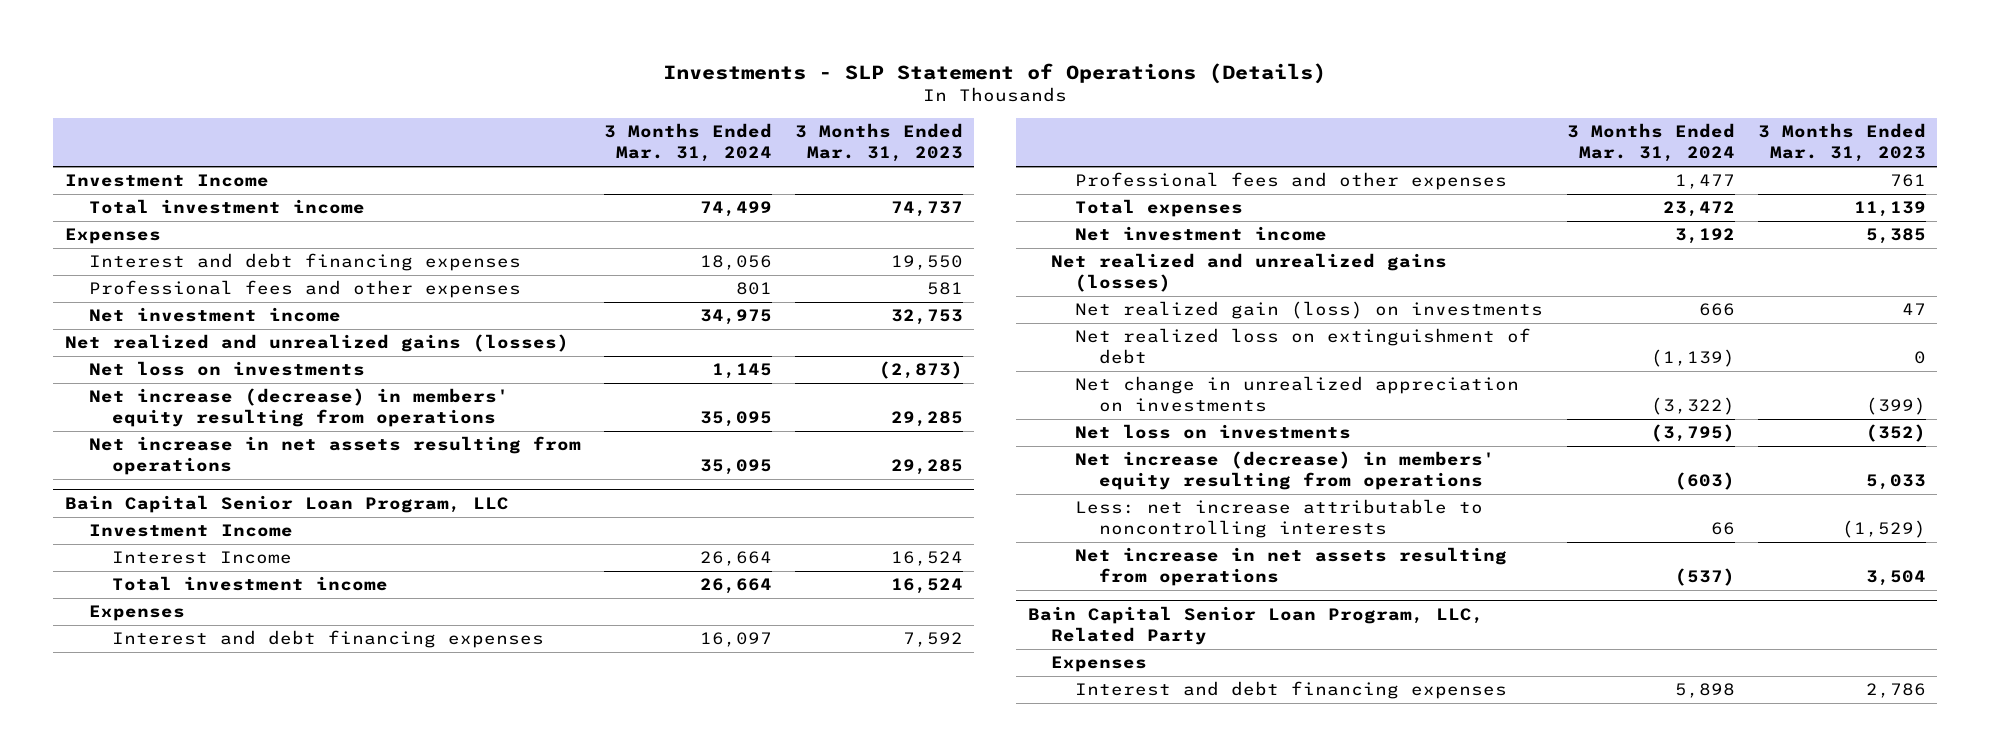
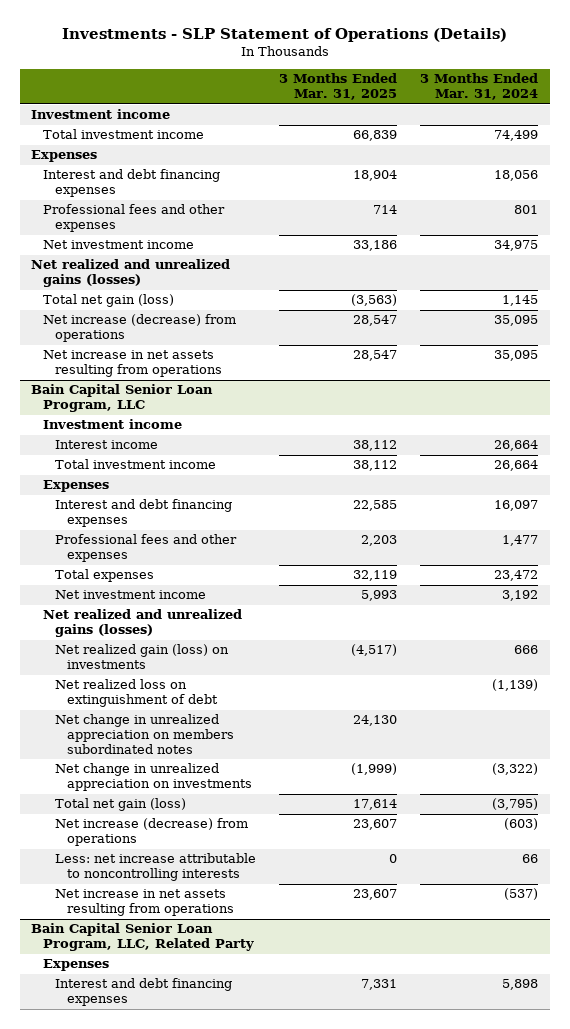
- | 3 Months Ended Mar. 31, 2024 | 3 Months Ended Mar. 31, 2023
+ | 3 Months Ended Mar. 31, 2025 | 3 Months Ended Mar. 31, 2024
- Investment Income
+ Investment income
- Net loss on investments | 1,145 | (2,873)
- Net increase (decrease) in members' equity resulting from operations | 35,095 | 29,285
+ Total net gain (loss) | (3,563) | 1,145
+ Net increase (decrease) from operations | 28,547 | 35,095
@ Bain Capital Senior Loan Program, LLC
- Investment Income
- Interest Income | 26,664 | 16,524
+ Investment income
+ Interest income | 38,112 | 26,664
+ Net change in unrealized appreciation on members subordinated notes | 24,130 |
- Net loss on investments | (3,795) | (352)
- Net increase (decrease) in members' equity resulting from operations | (603) | 5,033
+ Total net gain (loss) | 17,614 | (3,795)
+ Net increase (decrease) from operations | 23,607 | (603)

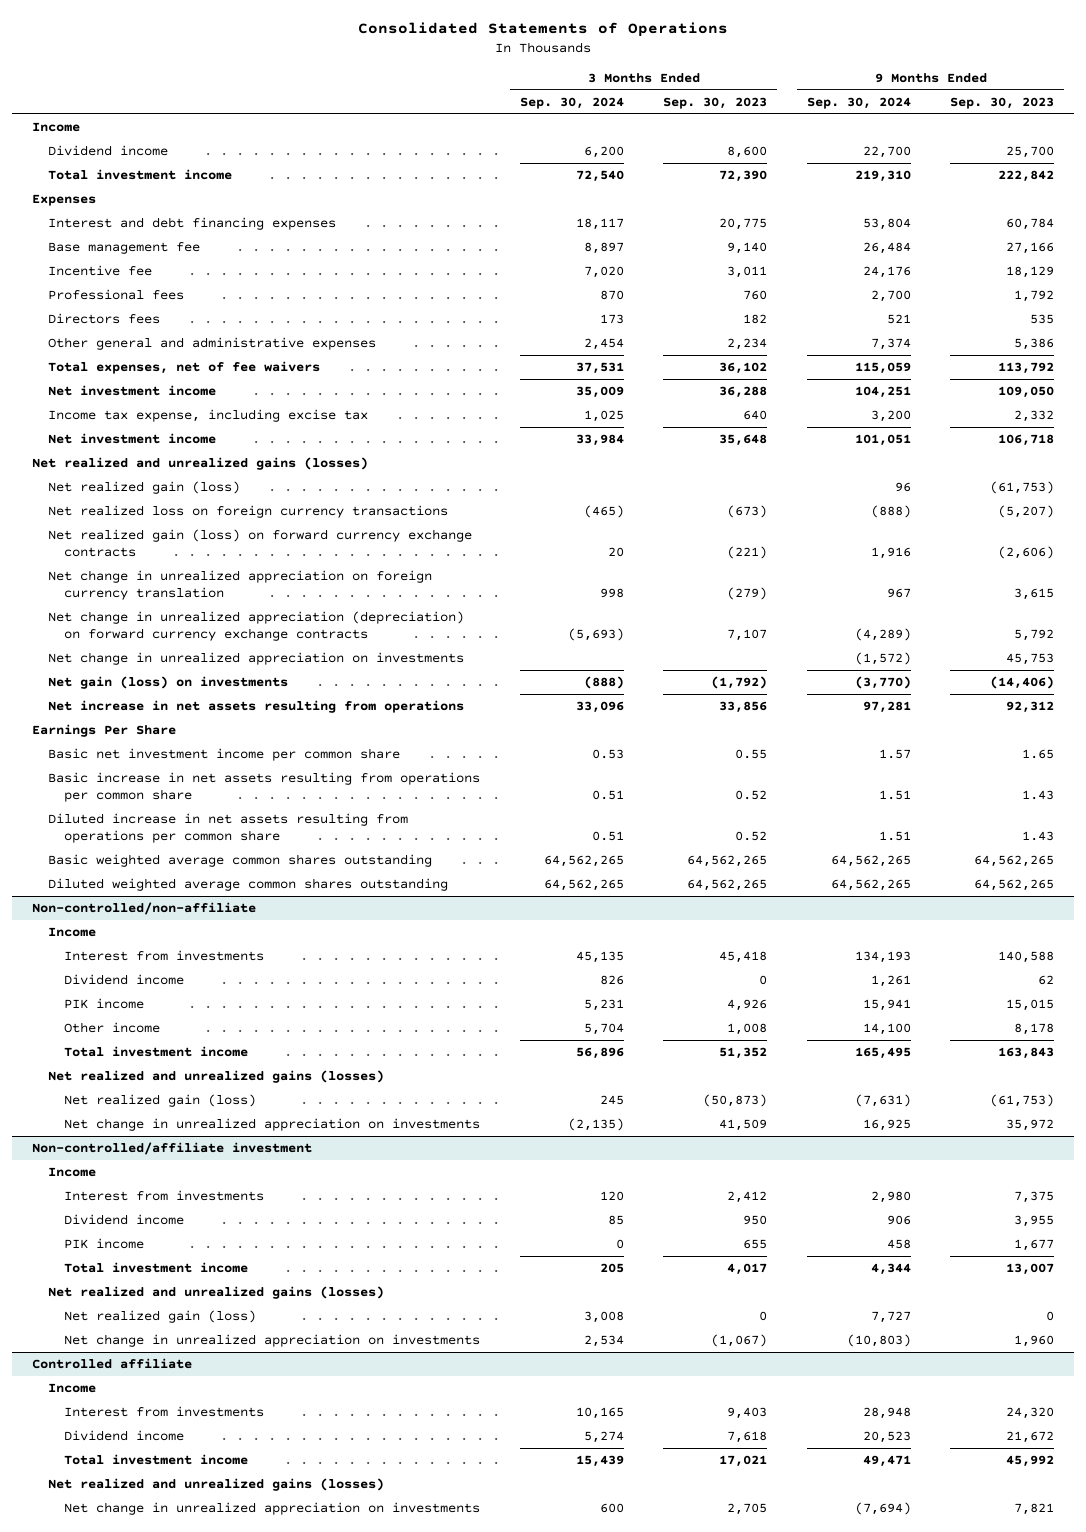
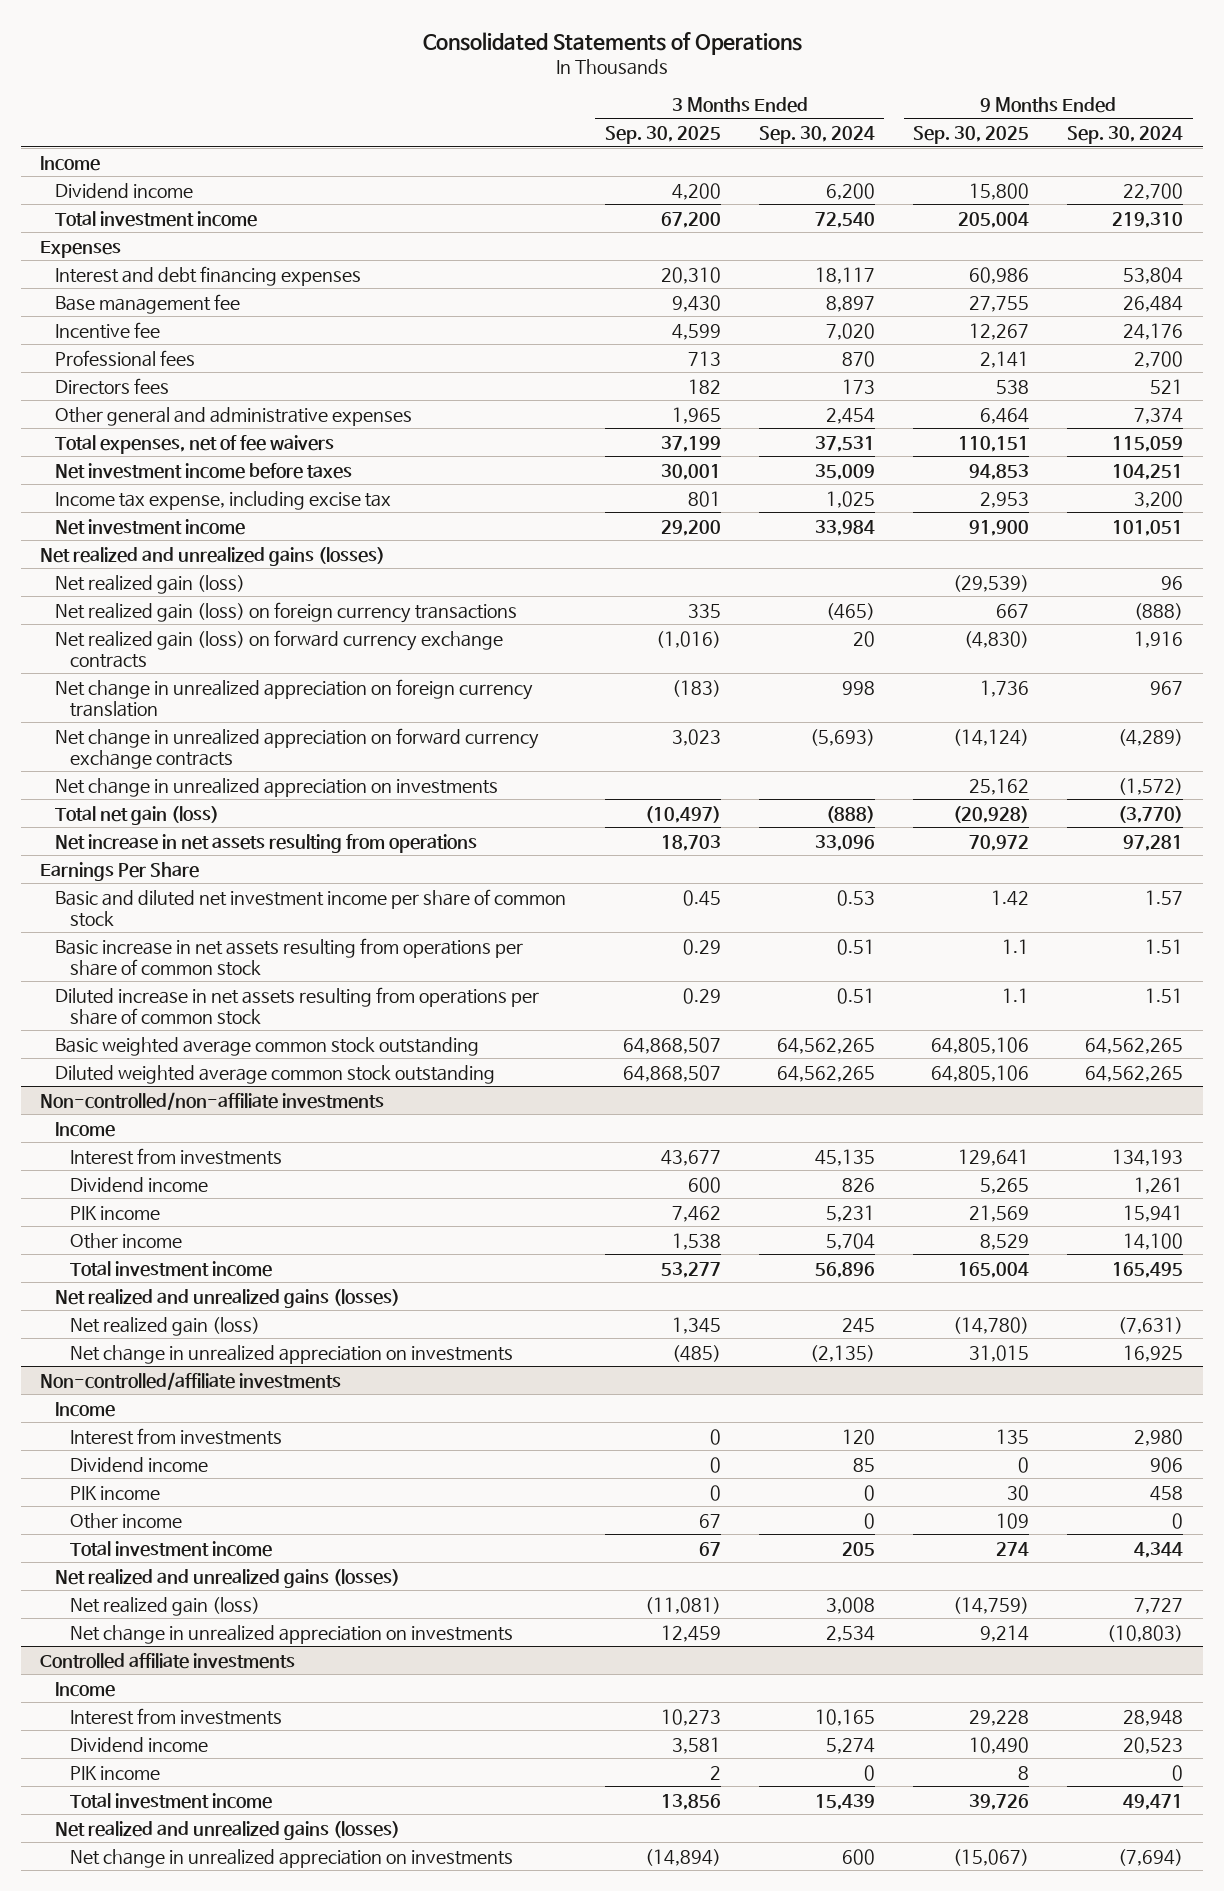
- | 3 Months Ended Sep. 30, 2024 | 3 Months Ended Sep. 30, 2023 | 9 Months Ended Sep. 30, 2024 | 9 Months Ended Sep. 30, 2023
+ | 3 Months Ended Sep. 30, 2025 | 3 Months Ended Sep. 30, 2024 | 9 Months Ended Sep. 30, 2025 | 9 Months Ended Sep. 30, 2024
- Net investment income | 35,009 | 36,288 | 104,251 | 109,050
+ Net investment income before taxes | 30,001 | 35,009 | 94,853 | 104,251
- Net realized loss on foreign currency transactions | (465) | (673) | (888) | (5,207)
+ Net realized gain (loss) on foreign currency transactions | 335 | (465) | 667 | (888)
- Net change in unrealized appreciation (depreciation) on forward currency exchange contracts | (5,693) | 7,107 | (4,289) | 5,792
+ Net change in unrealized appreciation on forward currency exchange contracts | 3,023 | (5,693) | (14,124) | (4,289)
- Net gain (loss) on investments | (888) | (1,792) | (3,770) | (14,406)
+ Total net gain (loss) | (10,497) | (888) | (20,928) | (3,770)
- Basic net investment income per common share | 0.53 | 0.55 | 1.57 | 1.65
- Basic increase in net assets resulting from operations per common share | 0.51 | 0.52 | 1.51 | 1.43
- Diluted increase in net assets resulting from operations per common share | 0.51 | 0.52 | 1.51 | 1.43
- Basic weighted average common shares outstanding | 64,562,265 | 64,562,265 | 64,562,265 | 64,562,265
- Diluted weighted average common shares outstanding | 64,562,265 | 64,562,265 | 64,562,265 | 64,562,265
- Non-controlled/non-affiliate
+ Basic and diluted net investment income per share of common stock | 0.45 | 0.53 | 1.42 | 1.57
+ Basic increase in net assets resulting from operations per share of common stock | 0.29 | 0.51 | 1.1 | 1.51
+ Diluted increase in net assets resulting from operations per share of common stock | 0.29 | 0.51 | 1.1 | 1.51
+ Basic weighted average common stock outstanding | 64,868,507 | 64,562,265 | 64,805,106 | 64,562,265
+ Diluted weighted average common stock outstanding | 64,868,507 | 64,562,265 | 64,805,106 | 64,562,265
+ Non-controlled/non-affiliate investments
- Non-controlled/affiliate investment
+ Non-controlled/affiliate investments
+ Other income | 67 | 0 | 109 | 0
- Controlled affiliate
+ Controlled affiliate investments
+ PIK income | 2 | 0 | 8 | 0

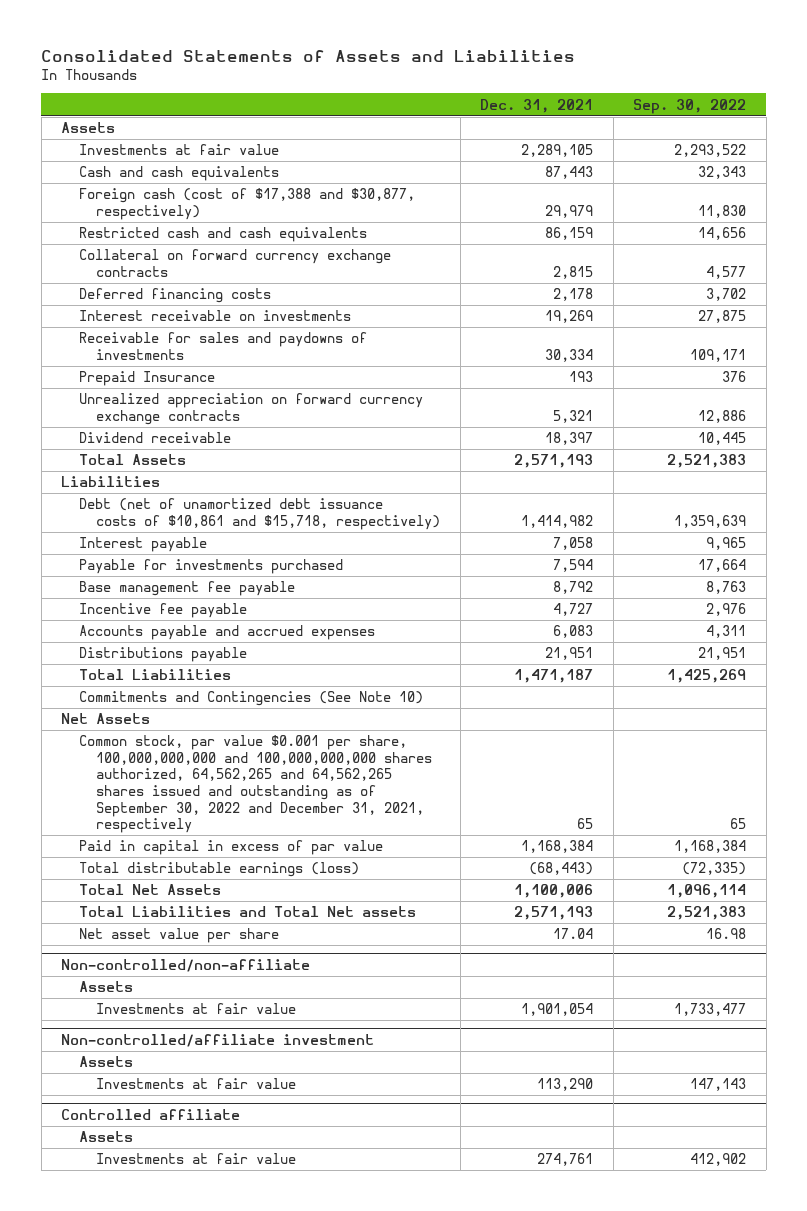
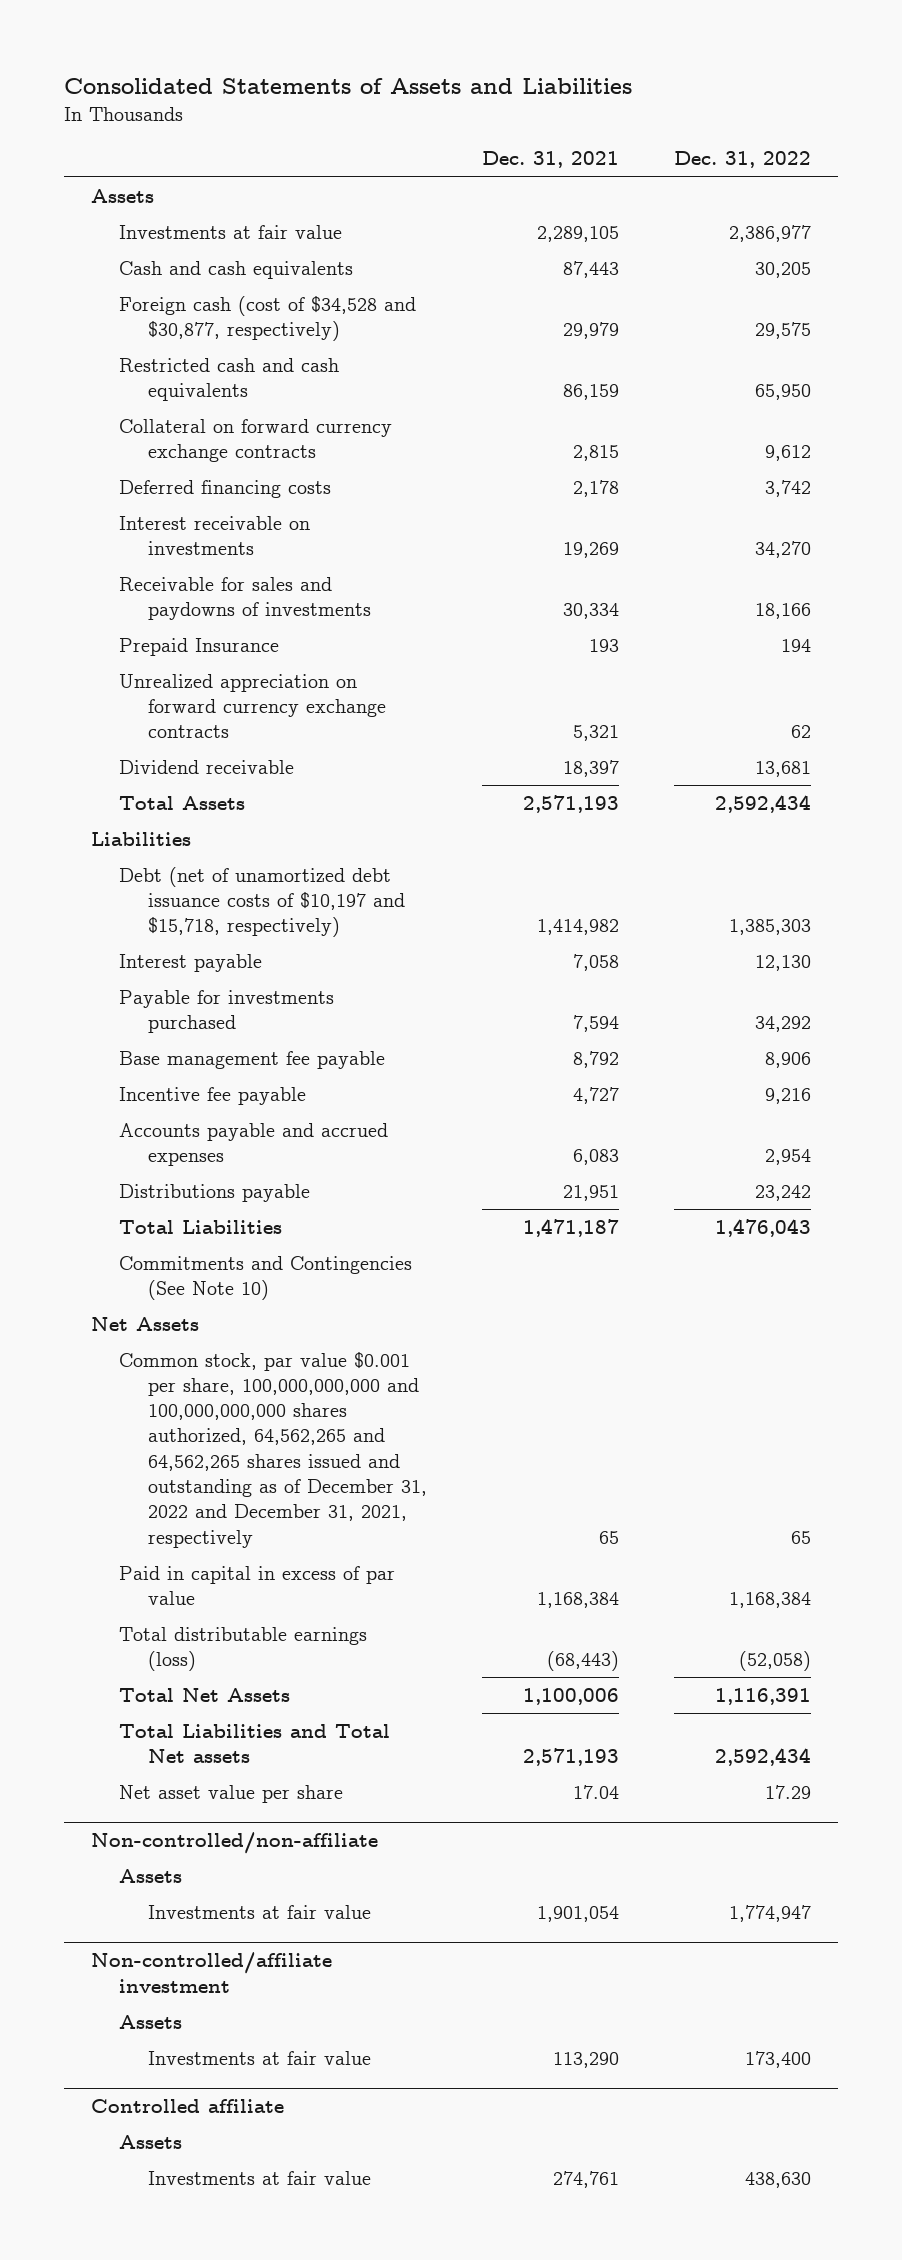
- | Dec. 31, 2021 | Sep. 30, 2022
+ | Dec. 31, 2021 | Dec. 31, 2022
- Foreign cash (cost of $17,388 and $30,877, respectively) | 29,979 | 11,830
+ Foreign cash (cost of $34,528 and $30,877, respectively) | 29,979 | 29,575
- Debt (net of unamortized debt issuance costs of $10,861 and $15,718, respectively) | 1,414,982 | 1,359,639
+ Debt (net of unamortized debt issuance costs of $10,197 and $15,718, respectively) | 1,414,982 | 1,385,303
- Common stock, par value $0.001 per share, 100,000,000,000 and 100,000,000,000 shares authorized, 64,562,265 and 64,562,265 shares issued and outstanding as of September 30, 2022 and December 31, 2021, respectively | 65 | 65
+ Common stock, par value $0.001 per share, 100,000,000,000 and 100,000,000,000 shares authorized, 64,562,265 and 64,562,265 shares issued and outstanding as of December 31, 2022 and December 31, 2021, respectively | 65 | 65

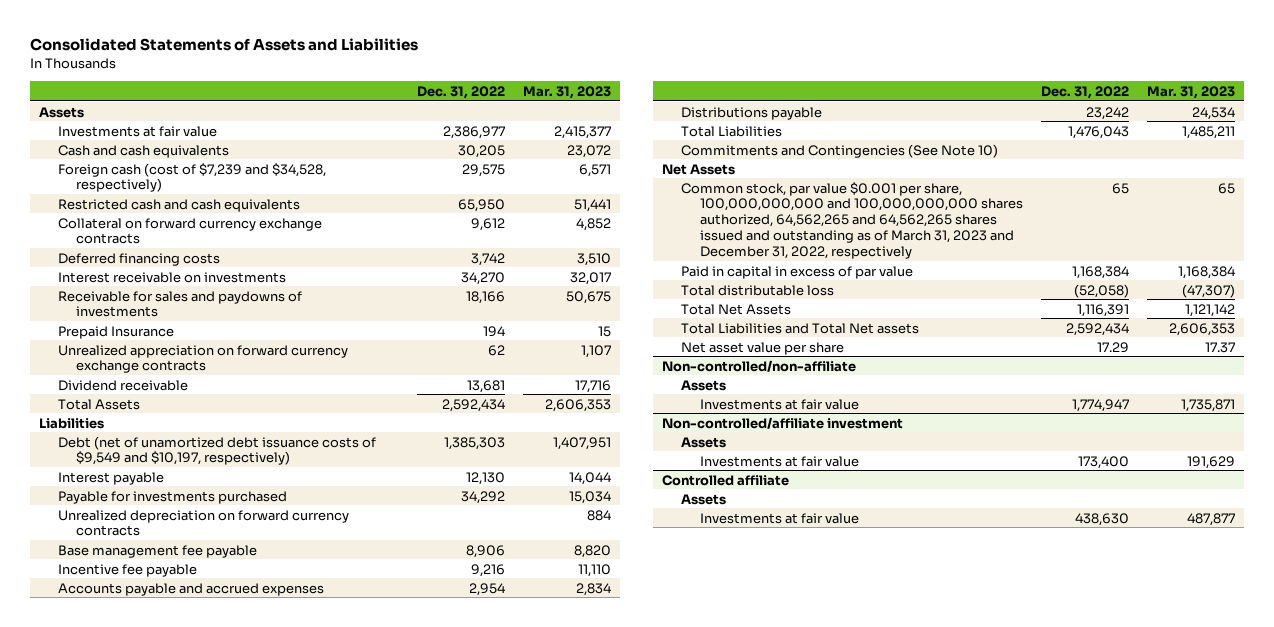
- | Dec. 31, 2021 | Dec. 31, 2022
+ | Dec. 31, 2022 | Mar. 31, 2023
- Foreign cash (cost of $34,528 and $30,877, respectively) | 29,979 | 29,575
+ Foreign cash (cost of $7,239 and $34,528, respectively) | 29,575 | 6,571
- Debt (net of unamortized debt issuance costs of $10,197 and $15,718, respectively) | 1,414,982 | 1,385,303
+ Debt (net of unamortized debt issuance costs of $9,549 and $10,197, respectively) | 1,385,303 | 1,407,951
+ Unrealized depreciation on forward currency contracts | | 884
- Common stock, par value $0.001 per share, 100,000,000,000 and 100,000,000,000 shares authorized, 64,562,265 and 64,562,265 shares issued and outstanding as of December 31, 2022 and December 31, 2021, respectively | 65 | 65
+ Common stock, par value $0.001 per share, 100,000,000,000 and 100,000,000,000 shares authorized, 64,562,265 and 64,562,265 shares issued and outstanding as of March 31, 2023 and December 31, 2022, respectively | 65 | 65
- Total distributable earnings (loss) | (68,443) | (52,058)
+ Total distributable loss | (52,058) | (47,307)

